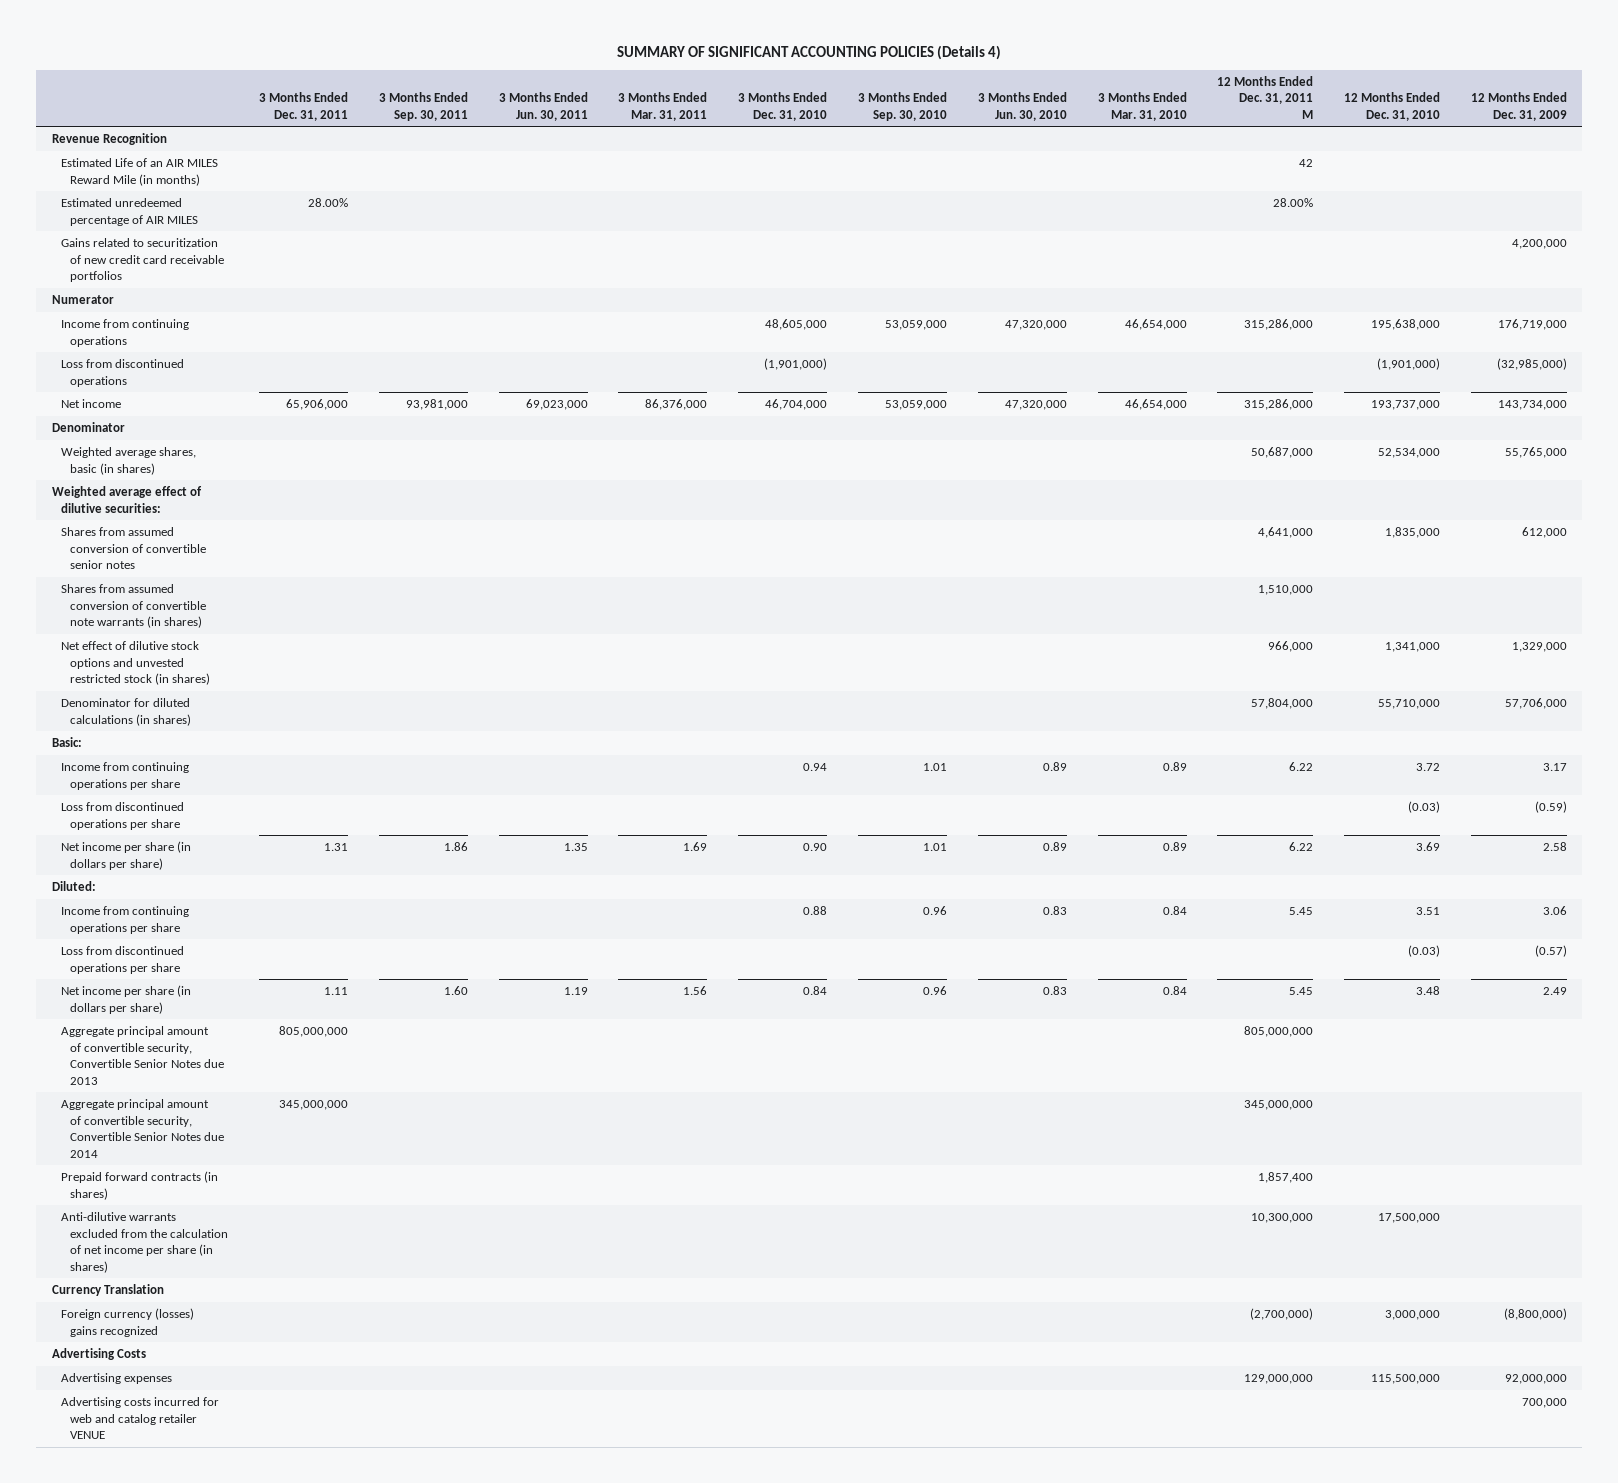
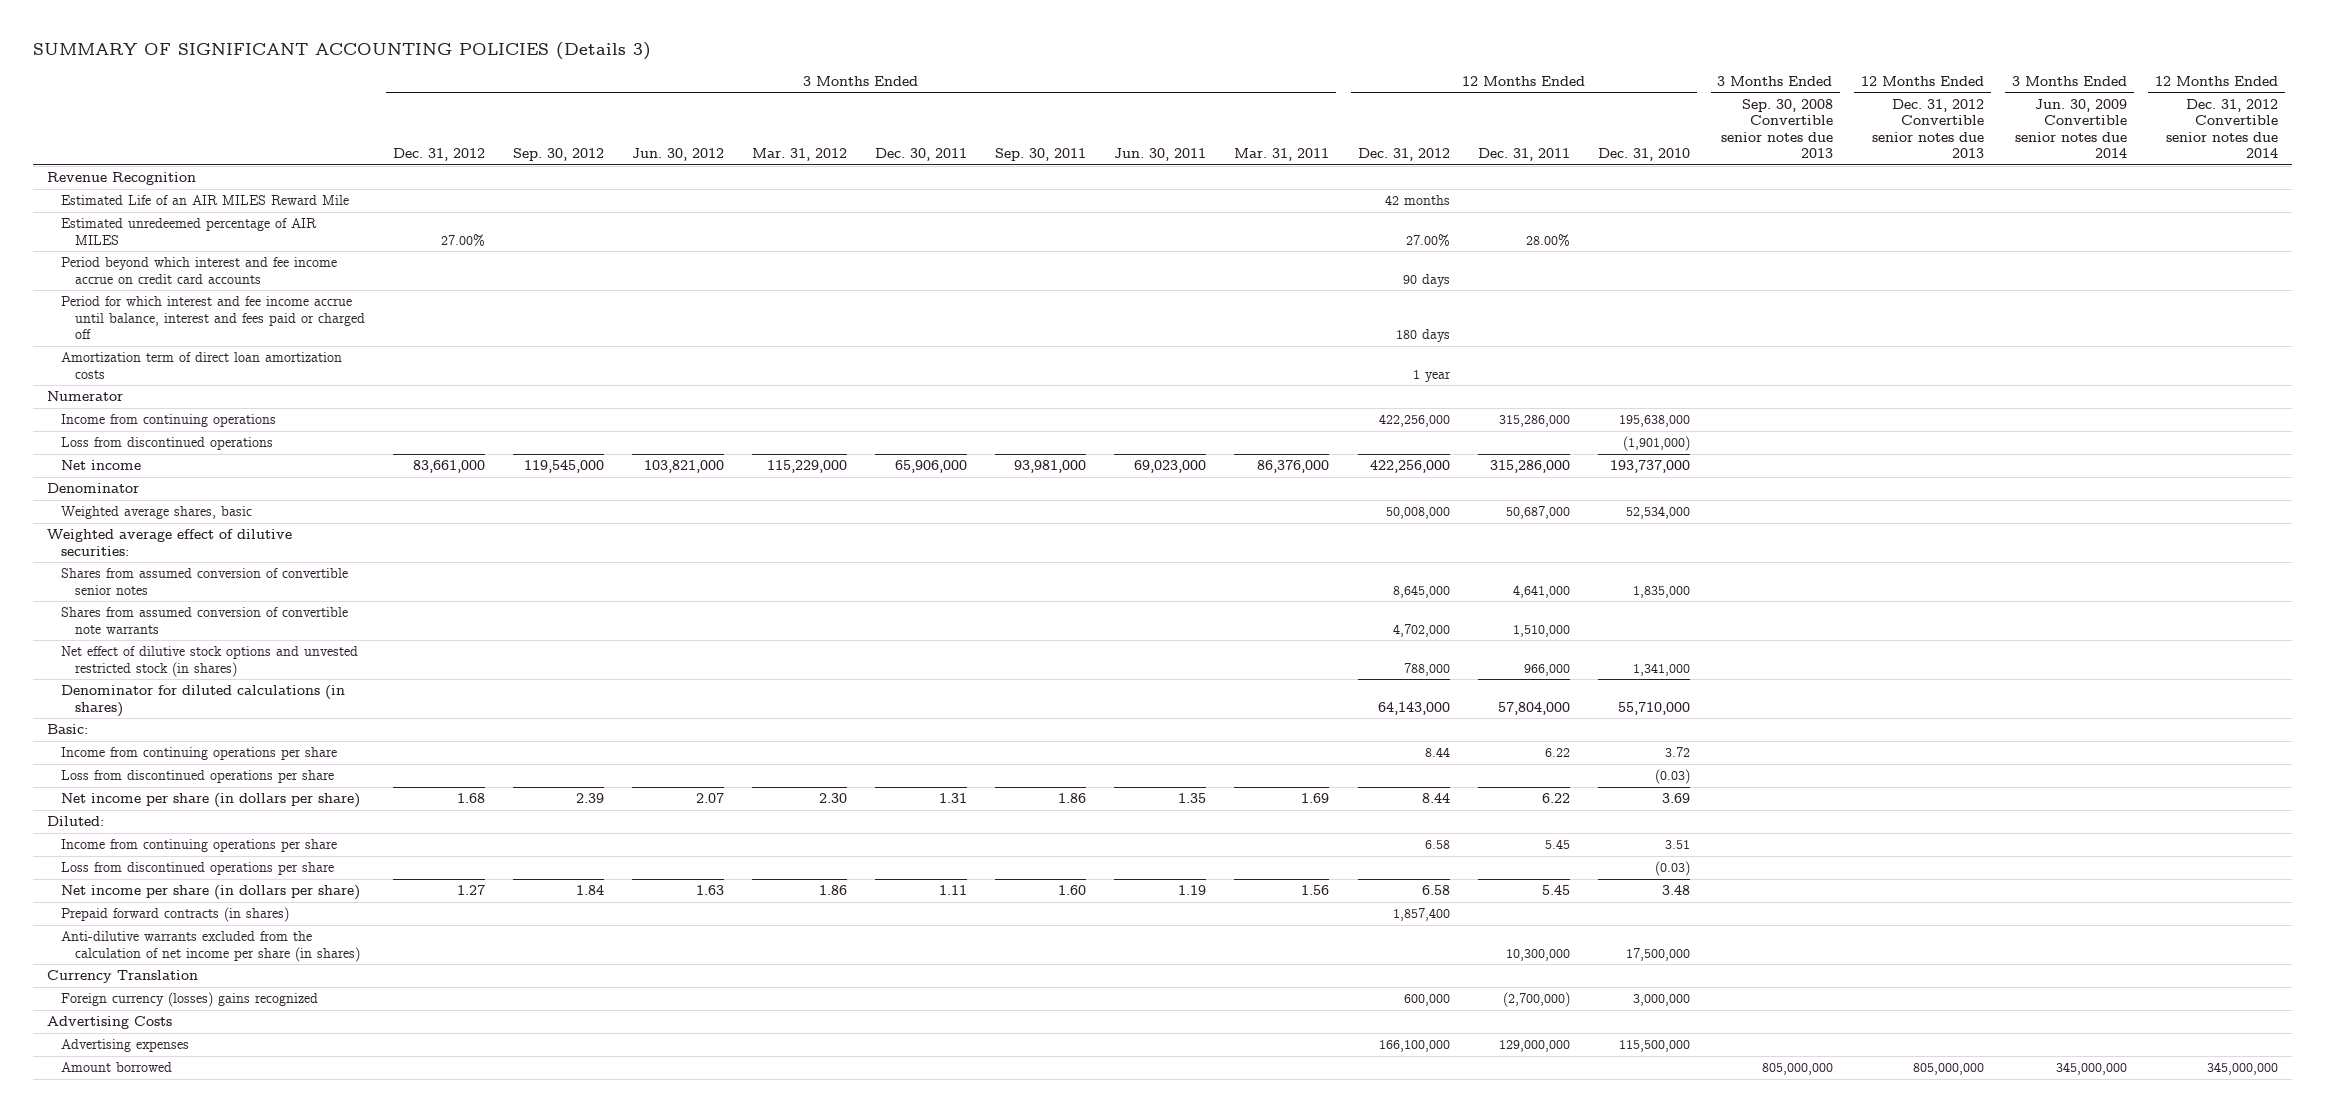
- SUMMARY OF SIGNIFICANT ACCOUNTING POLICIES (Details 4)
+ SUMMARY OF SIGNIFICANT ACCOUNTING POLICIES (Details 3)
- | 3 Months Ended Dec. 31, 2011 | 3 Months Ended Sep. 30, 2011 | 3 Months Ended Jun. 30, 2011 | 3 Months Ended Mar. 31, 2011 | 3 Months Ended Dec. 31, 2010 | 3 Months Ended Sep. 30, 2010 | 3 Months Ended Jun. 30, 2010 | 3 Months Ended Mar. 31, 2010 | 12 Months Ended Dec. 31, 2011 M | 12 Months Ended Dec. 31, 2010 | 12 Months Ended Dec. 31, 2009
+ | 3 Months Ended Dec. 31, 2012 | 3 Months Ended Sep. 30, 2012 | 3 Months Ended Jun. 30, 2012 | 3 Months Ended Mar. 31, 2012 | 3 Months Ended Dec. 30, 2011 | 3 Months Ended Sep. 30, 2011 | 3 Months Ended Jun. 30, 2011 | 3 Months Ended Mar. 31, 2011 | 12 Months Ended Dec. 31, 2012 | 12 Months Ended Dec. 31, 2011 | 12 Months Ended Dec. 31, 2010 | 3 Months Ended Sep. 30, 2008 Convertible senior notes due 2013 | 12 Months Ended Dec. 31, 2012 Convertible senior notes due 2013 | 3 Months Ended Jun. 30, 2009 Convertible senior notes due 2014 | 12 Months Ended Dec. 31, 2012 Convertible senior notes due 2014
- Estimated Life of an AIR MILES Reward Mile (in months) | | | | | | | | | 42 | |
+ Estimated Life of an AIR MILES Reward Mile | | | | | | | | | 42 months | | | | | |
- Gains related to securitization of new credit card receivable portfolios | | | | | | | | | | | 4,200,000
+ Period beyond which interest and fee income accrue on credit card accounts | | | | | | | | | 90 days | | | | | |
+ Period for which interest and fee income accrue until balance, interest and fees paid or charged off | | | | | | | | | 180 days | | | | | |
+ Amortization term of direct loan amortization costs | | | | | | | | | 1 year | | | | | |
- Weighted average shares, basic (in shares) | | | | | | | | | 50,687,000 | 52,534,000 | 55,765,000
+ Weighted average shares, basic | | | | | | | | | 50,008,000 | 50,687,000 | 52,534,000 | | | |
- Shares from assumed conversion of convertible note warrants (in shares) | | | | | | | | | 1,510,000 | |
+ Shares from assumed conversion of convertible note warrants | | | | | | | | | 4,702,000 | 1,510,000 | | | | |
- Aggregate principal amount of convertible security, Convertible Senior Notes due 2013 | 805,000,000 | | | | | | | | 805,000,000 | |
- Aggregate principal amount of convertible security, Convertible Senior Notes due 2014 | 345,000,000 | | | | | | | | 345,000,000 | |
- Advertising costs incurred for web and catalog retailer VENUE | | | | | | | | | | | 700,000
+ Amount borrowed | | | | | | | | | | | | 805,000,000 | 805,000,000 | 345,000,000 | 345,000,000

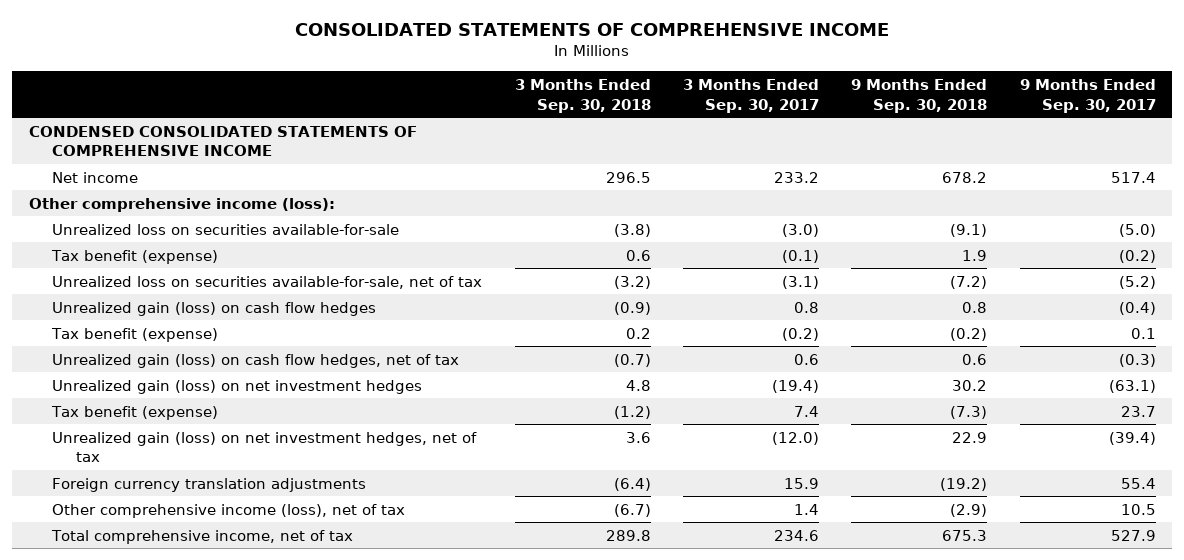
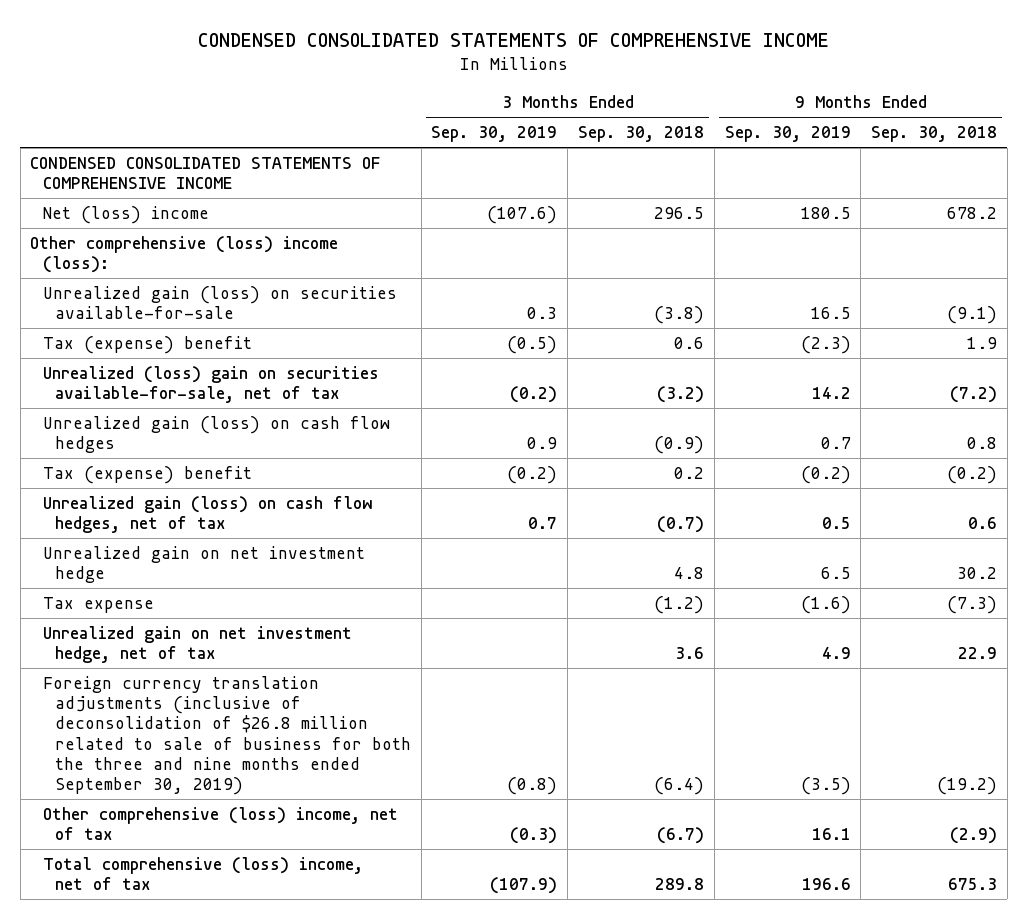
- CONSOLIDATED STATEMENTS OF COMPREHENSIVE INCOME
+ CONDENSED CONSOLIDATED STATEMENTS OF COMPREHENSIVE INCOME
- | 3 Months Ended Sep. 30, 2018 | 3 Months Ended Sep. 30, 2017 | 9 Months Ended Sep. 30, 2018 | 9 Months Ended Sep. 30, 2017
+ | 3 Months Ended Sep. 30, 2019 | 3 Months Ended Sep. 30, 2018 | 9 Months Ended Sep. 30, 2019 | 9 Months Ended Sep. 30, 2018
- Net income | 296.5 | 233.2 | 678.2 | 517.4
- Other comprehensive income (loss):
- Unrealized loss on securities available-for-sale | (3.8) | (3.0) | (9.1) | (5.0)
- Tax benefit (expense) | 0.6 | (0.1) | 1.9 | (0.2)
- Unrealized loss on securities available-for-sale, net of tax | (3.2) | (3.1) | (7.2) | (5.2)
+ Net (loss) income | (107.6) | 296.5 | 180.5 | 678.2
+ Other comprehensive (loss) income (loss):
+ Unrealized gain (loss) on securities available-for-sale | 0.3 | (3.8) | 16.5 | (9.1)
+ Tax (expense) benefit | (0.5) | 0.6 | (2.3) | 1.9
+ Unrealized (loss) gain on securities available-for-sale, net of tax | (0.2) | (3.2) | 14.2 | (7.2)
- Tax benefit (expense) | 0.2 | (0.2) | (0.2) | 0.1
+ Tax (expense) benefit | (0.2) | 0.2 | (0.2) | (0.2)
- Unrealized gain (loss) on net investment hedges | 4.8 | (19.4) | 30.2 | (63.1)
- Tax benefit (expense) | (1.2) | 7.4 | (7.3) | 23.7
- Unrealized gain (loss) on net investment hedges, net of tax | 3.6 | (12.0) | 22.9 | (39.4)
- Foreign currency translation adjustments | (6.4) | 15.9 | (19.2) | 55.4
- Other comprehensive income (loss), net of tax | (6.7) | 1.4 | (2.9) | 10.5
- Total comprehensive income, net of tax | 289.8 | 234.6 | 675.3 | 527.9
+ Unrealized gain on net investment hedge | | 4.8 | 6.5 | 30.2
+ Tax expense | | (1.2) | (1.6) | (7.3)
+ Unrealized gain on net investment hedge, net of tax | | 3.6 | 4.9 | 22.9
+ Foreign currency translation adjustments (inclusive of deconsolidation of $26.8 million related to sale of business for both the three and nine months ended September 30, 2019) | (0.8) | (6.4) | (3.5) | (19.2)
+ Other comprehensive (loss) income, net of tax | (0.3) | (6.7) | 16.1 | (2.9)
+ Total comprehensive (loss) income, net of tax | (107.9) | 289.8 | 196.6 | 675.3

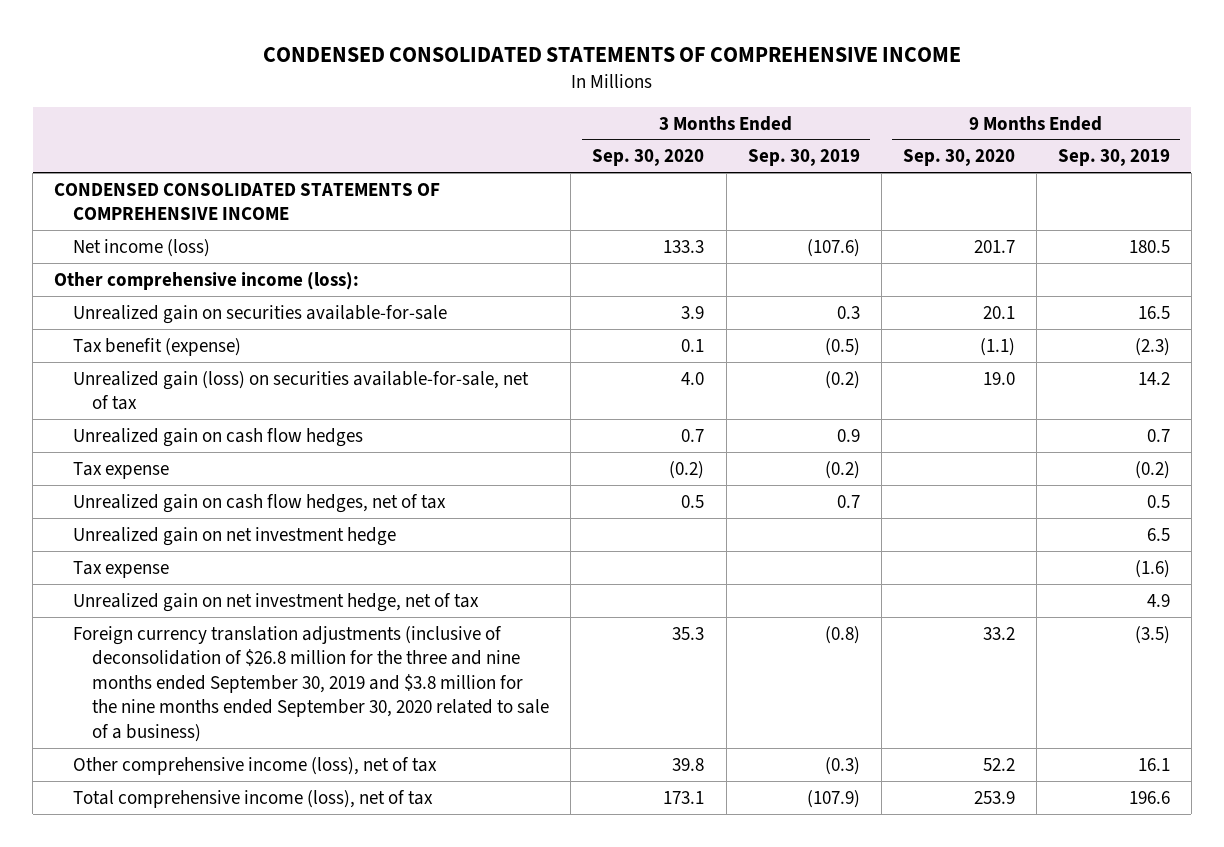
- | 3 Months Ended Sep. 30, 2019 | 3 Months Ended Sep. 30, 2018 | 9 Months Ended Sep. 30, 2019 | 9 Months Ended Sep. 30, 2018
+ | 3 Months Ended Sep. 30, 2020 | 3 Months Ended Sep. 30, 2019 | 9 Months Ended Sep. 30, 2020 | 9 Months Ended Sep. 30, 2019
- Net (loss) income | (107.6) | 296.5 | 180.5 | 678.2
- Other comprehensive (loss) income (loss):
- Unrealized gain (loss) on securities available-for-sale | 0.3 | (3.8) | 16.5 | (9.1)
- Tax (expense) benefit | (0.5) | 0.6 | (2.3) | 1.9
- Unrealized (loss) gain on securities available-for-sale, net of tax | (0.2) | (3.2) | 14.2 | (7.2)
- Unrealized gain (loss) on cash flow hedges | 0.9 | (0.9) | 0.7 | 0.8
- Tax (expense) benefit | (0.2) | 0.2 | (0.2) | (0.2)
- Unrealized gain (loss) on cash flow hedges, net of tax | 0.7 | (0.7) | 0.5 | 0.6
+ Net income (loss) | 133.3 | (107.6) | 201.7 | 180.5
+ Other comprehensive income (loss):
+ Unrealized gain on securities available-for-sale | 3.9 | 0.3 | 20.1 | 16.5
+ Tax benefit (expense) | 0.1 | (0.5) | (1.1) | (2.3)
+ Unrealized gain (loss) on securities available-for-sale, net of tax | 4.0 | (0.2) | 19.0 | 14.2
+ Unrealized gain on cash flow hedges | 0.7 | 0.9 | | 0.7
+ Tax expense | (0.2) | (0.2) | | (0.2)
+ Unrealized gain on cash flow hedges, net of tax | 0.5 | 0.7 | | 0.5
- Foreign currency translation adjustments (inclusive of deconsolidation of $26.8 million related to sale of business for both the three and nine months ended September 30, 2019) | (0.8) | (6.4) | (3.5) | (19.2)
- Other comprehensive (loss) income, net of tax | (0.3) | (6.7) | 16.1 | (2.9)
- Total comprehensive (loss) income, net of tax | (107.9) | 289.8 | 196.6 | 675.3
+ Foreign currency translation adjustments (inclusive of deconsolidation of $26.8 million for the three and nine months ended September 30, 2019 and $3.8 million for the nine months ended September 30, 2020 related to sale of a business) | 35.3 | (0.8) | 33.2 | (3.5)
+ Other comprehensive income (loss), net of tax | 39.8 | (0.3) | 52.2 | 16.1
+ Total comprehensive income (loss), net of tax | 173.1 | (107.9) | 253.9 | 196.6

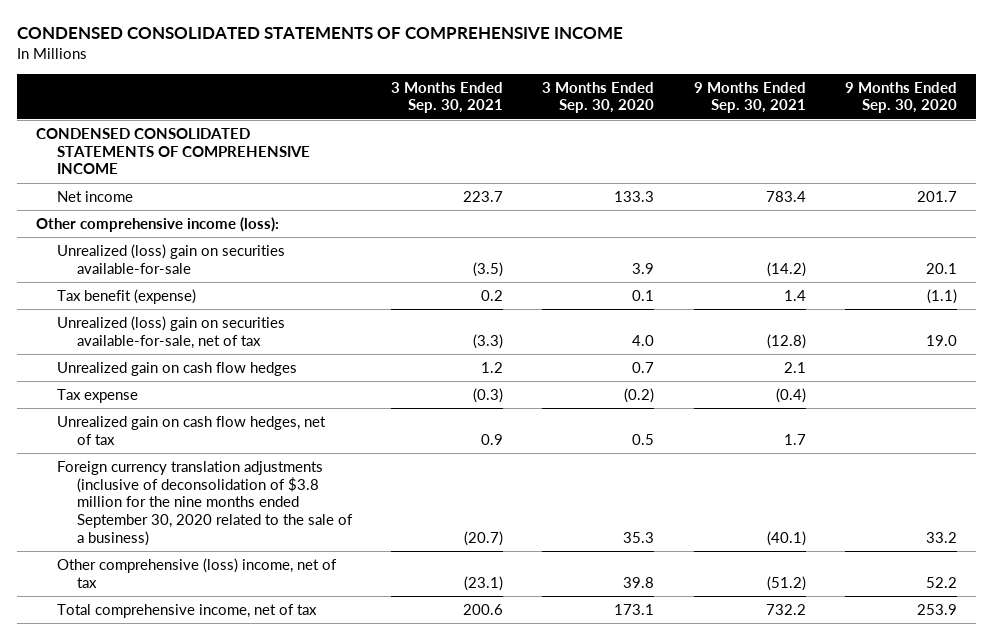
- | 3 Months Ended Sep. 30, 2020 | 3 Months Ended Sep. 30, 2019 | 9 Months Ended Sep. 30, 2020 | 9 Months Ended Sep. 30, 2019
+ | 3 Months Ended Sep. 30, 2021 | 3 Months Ended Sep. 30, 2020 | 9 Months Ended Sep. 30, 2021 | 9 Months Ended Sep. 30, 2020
- Net income (loss) | 133.3 | (107.6) | 201.7 | 180.5
+ Net income | 223.7 | 133.3 | 783.4 | 201.7
- Unrealized gain on securities available-for-sale | 3.9 | 0.3 | 20.1 | 16.5
+ Unrealized (loss) gain on securities available-for-sale | (3.5) | 3.9 | (14.2) | 20.1
- Unrealized gain (loss) on securities available-for-sale, net of tax | 4.0 | (0.2) | 19.0 | 14.2
+ Unrealized (loss) gain on securities available-for-sale, net of tax | (3.3) | 4.0 | (12.8) | 19.0
- Unrealized gain on net investment hedge | | | | 6.5
- Tax expense | | | | (1.6)
- Unrealized gain on net investment hedge, net of tax | | | | 4.9
- Foreign currency translation adjustments (inclusive of deconsolidation of $26.8 million for the three and nine months ended September 30, 2019 and $3.8 million for the nine months ended September 30, 2020 related to sale of a business) | 35.3 | (0.8) | 33.2 | (3.5)
- Other comprehensive income (loss), net of tax | 39.8 | (0.3) | 52.2 | 16.1
- Total comprehensive income (loss), net of tax | 173.1 | (107.9) | 253.9 | 196.6
+ Foreign currency translation adjustments (inclusive of deconsolidation of $3.8 million for the nine months ended September 30, 2020 related to the sale of a business) | (20.7) | 35.3 | (40.1) | 33.2
+ Other comprehensive (loss) income, net of tax | (23.1) | 39.8 | (51.2) | 52.2
+ Total comprehensive income, net of tax | 200.6 | 173.1 | 732.2 | 253.9

